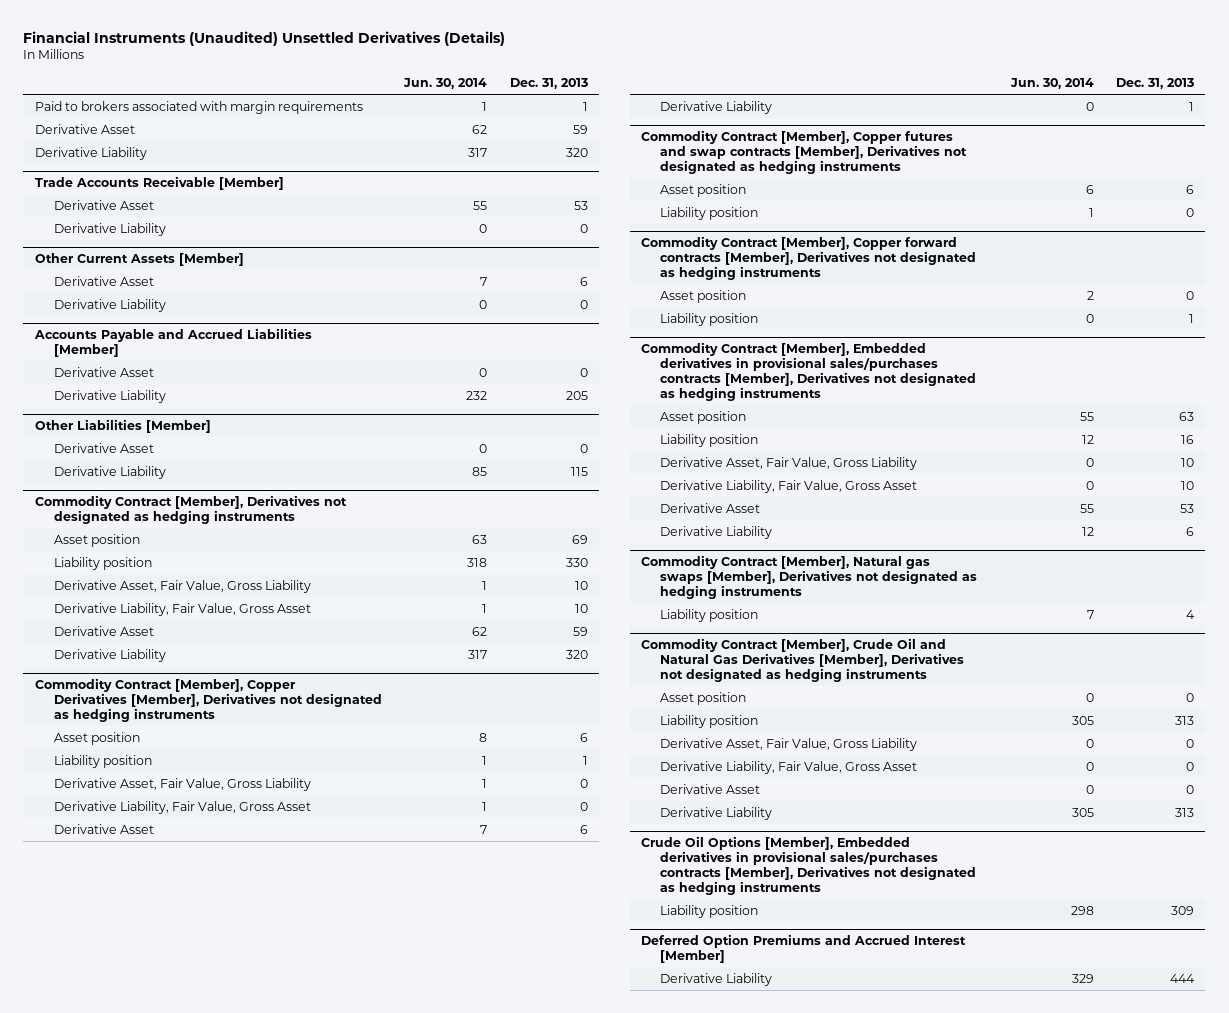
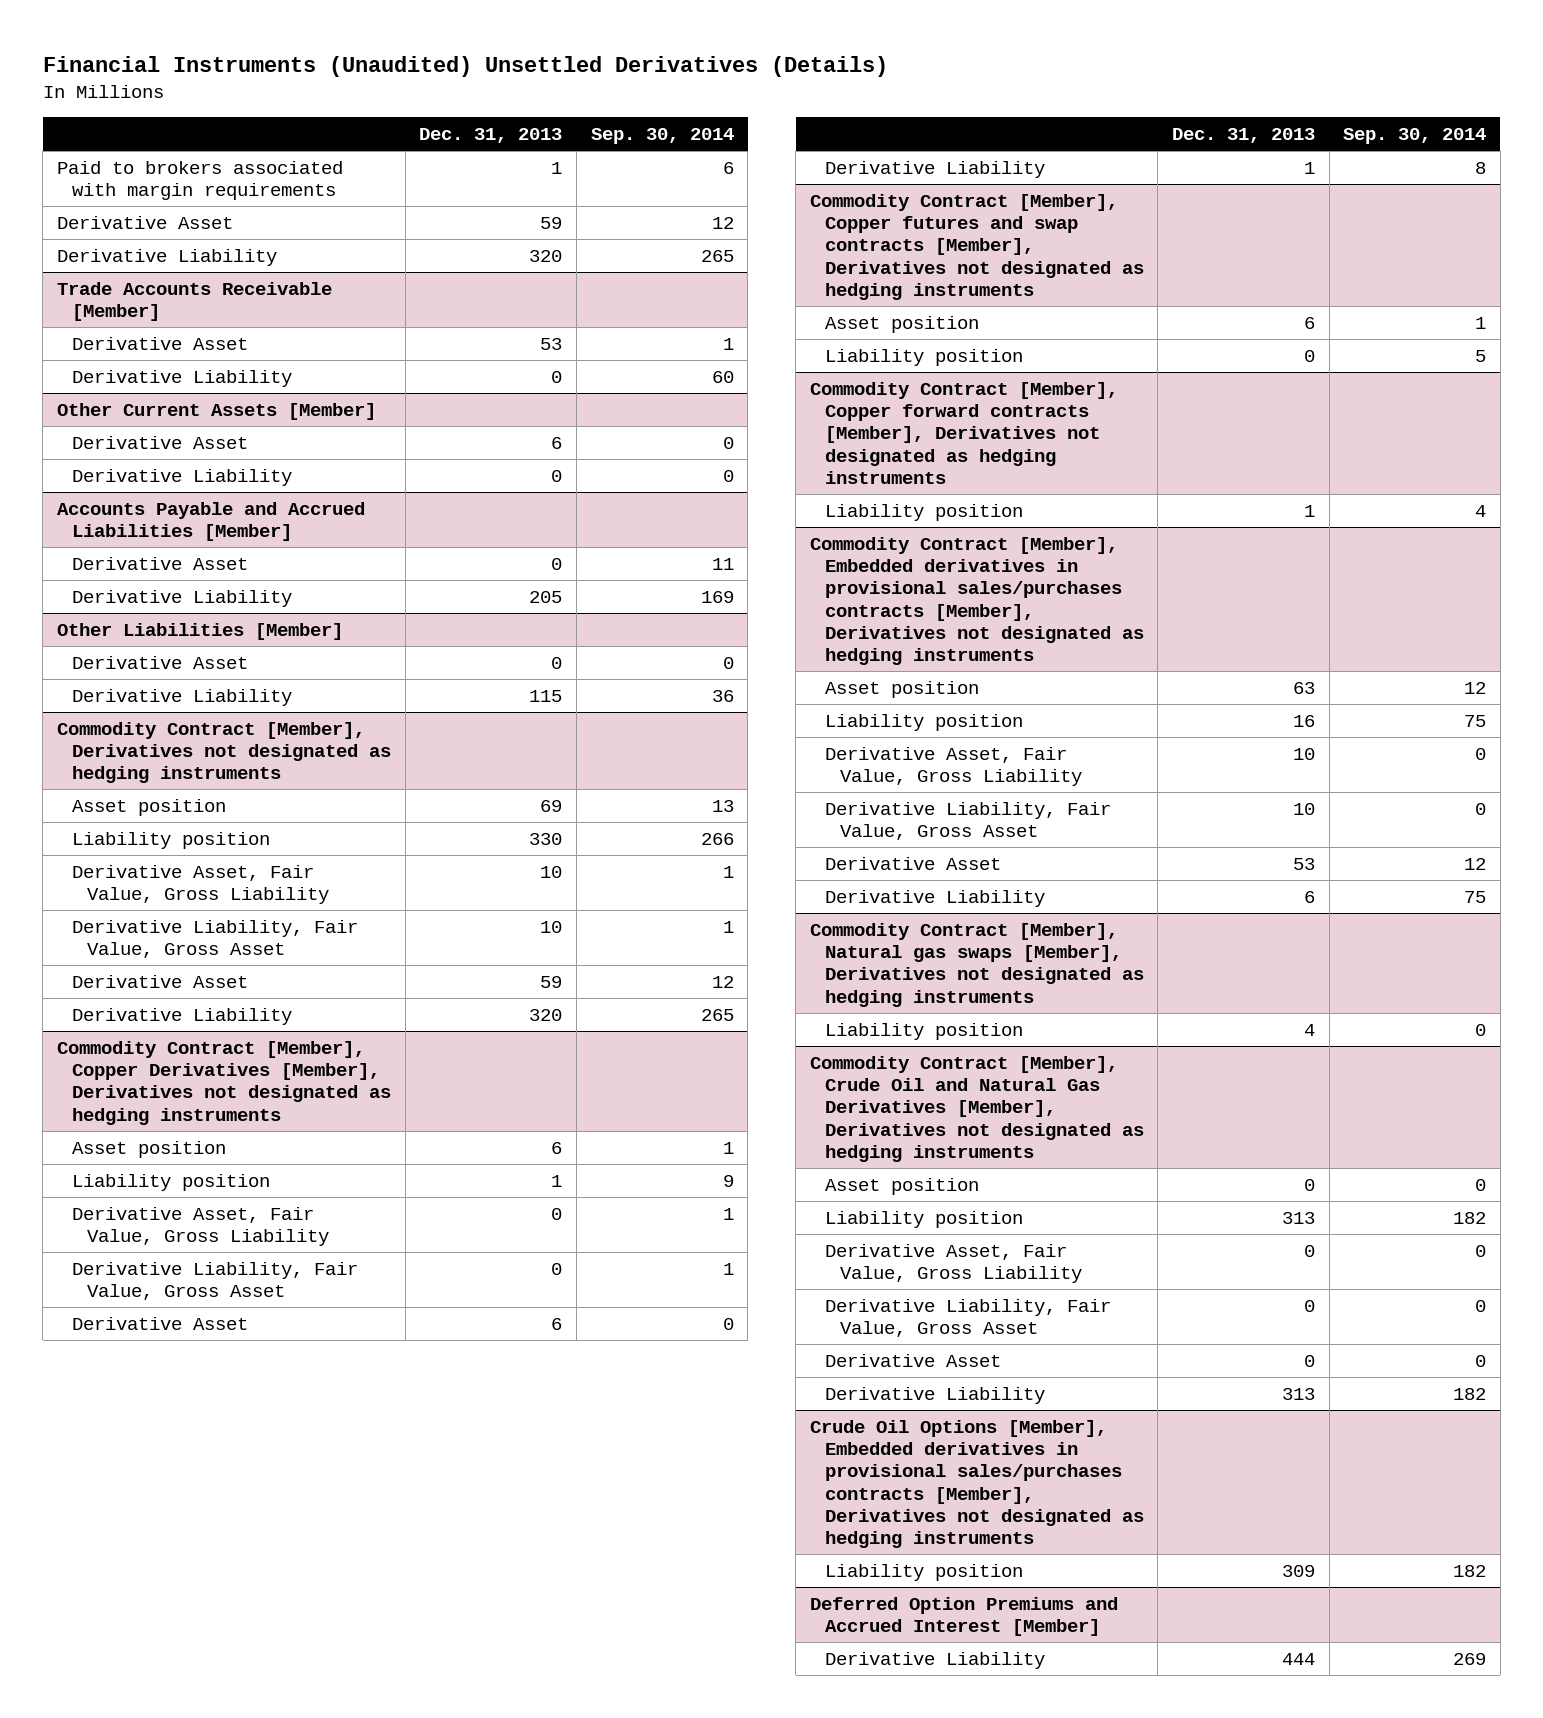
- | Jun. 30, 2014 | Dec. 31, 2013
+ | Dec. 31, 2013 | Sep. 30, 2014
@ Commodity Contract [Member], Copper forward contracts [Member], Derivatives not designated as hedging instruments
- Asset position | 2 | 0

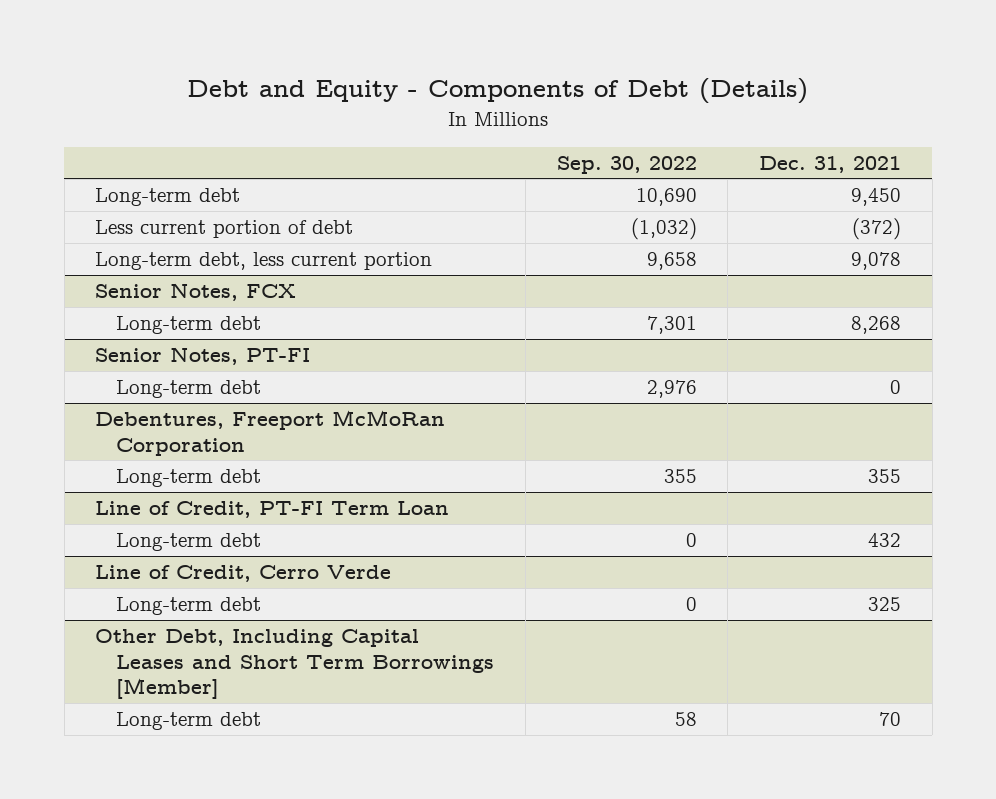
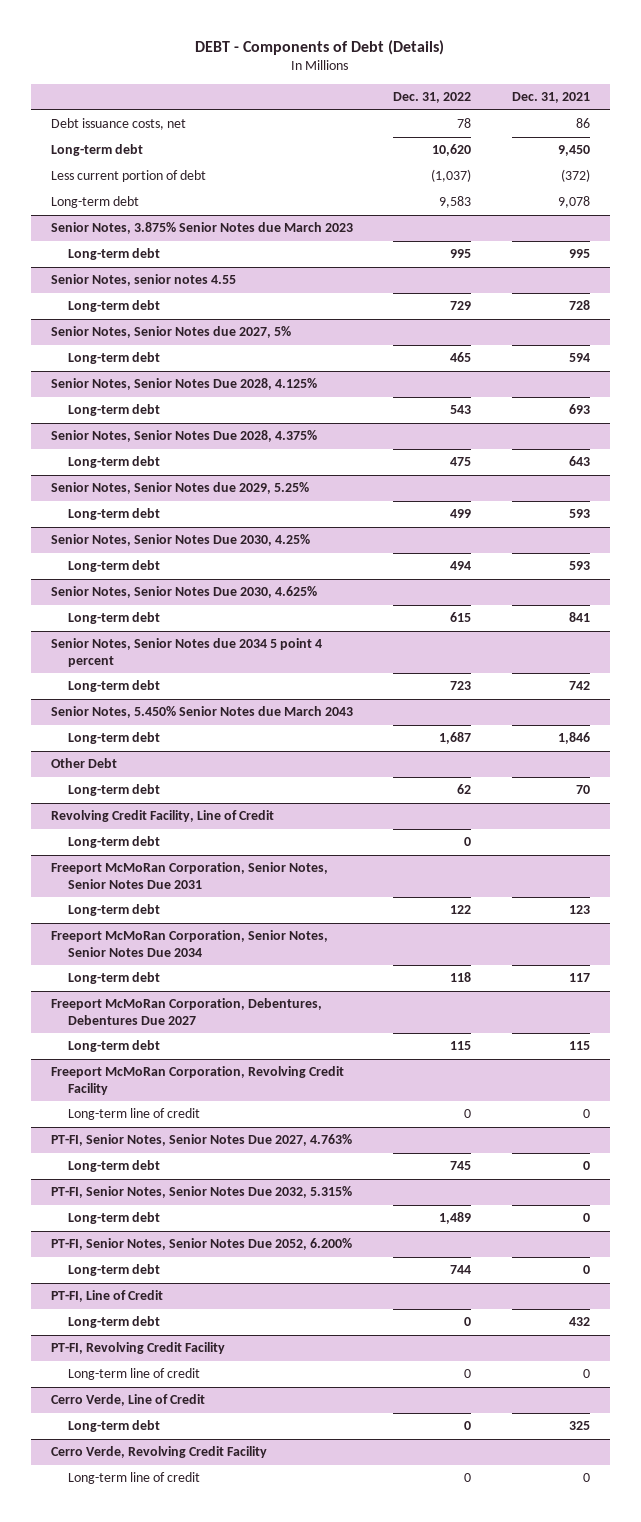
- Debt and Equity - Components of Debt (Details)
+ DEBT - Components of Debt (Details)
- | Sep. 30, 2022 | Dec. 31, 2021
+ | Dec. 31, 2022 | Dec. 31, 2021
+ Debt issuance costs, net | 78 | 86
- Long-term debt, less current portion | 9,658 | 9,078
- Senior Notes, FCX
- Long-term debt | 7,301 | 8,268
- Senior Notes, PT-FI
+ Long-term debt | 9,583 | 9,078
+ Senior Notes, 3.875% Senior Notes due March 2023
+ Long-term debt | 995 | 995
+ Senior Notes, senior notes 4.55
+ Long-term debt | 729 | 728
+ Senior Notes, Senior Notes due 2027, 5%
+ Long-term debt | 465 | 594
+ Senior Notes, Senior Notes Due 2028, 4.125%
+ Long-term debt | 543 | 693
+ Senior Notes, Senior Notes Due 2028, 4.375%
+ Long-term debt | 475 | 643
+ Senior Notes, Senior Notes due 2029, 5.25%
+ Long-term debt | 499 | 593
+ Senior Notes, Senior Notes Due 2030, 4.25%
+ Long-term debt | 494 | 593
+ Senior Notes, Senior Notes Due 2030, 4.625%
+ Long-term debt | 615 | 841
+ Senior Notes, Senior Notes due 2034 5 point 4 percent
+ Long-term debt | 723 | 742
+ Senior Notes, 5.450% Senior Notes due March 2043
+ Long-term debt | 1,687 | 1,846
+ Other Debt
+ Long-term debt | 62 | 70
+ Revolving Credit Facility, Line of Credit
+ Long-term debt | 0 |
+ Freeport McMoRan Corporation, Senior Notes, Senior Notes Due 2031
+ Long-term debt | 122 | 123
+ Freeport McMoRan Corporation, Senior Notes, Senior Notes Due 2034
+ Long-term debt | 118 | 117
+ Freeport McMoRan Corporation, Debentures, Debentures Due 2027
+ Long-term debt | 115 | 115
+ Freeport McMoRan Corporation, Revolving Credit Facility
+ Long-term line of credit | 0 | 0
+ PT-FI, Senior Notes, Senior Notes Due 2027, 4.763%
- Debentures, Freeport McMoRan Corporation
- Long-term debt | 355 | 355
- Line of Credit, PT-FI Term Loan
+ PT-FI, Senior Notes, Senior Notes Due 2032, 5.315%
+ Long-term debt | 1,489 | 0
+ PT-FI, Senior Notes, Senior Notes Due 2052, 6.200%
+ Long-term debt | 744 | 0
+ PT-FI, Line of Credit
- Line of Credit, Cerro Verde
+ PT-FI, Revolving Credit Facility
+ Long-term line of credit | 0 | 0
+ Cerro Verde, Line of Credit
- Other Debt, Including Capital Leases and Short Term Borrowings [Member]
- Long-term debt | 58 | 70
+ Cerro Verde, Revolving Credit Facility
+ Long-term line of credit | 0 | 0

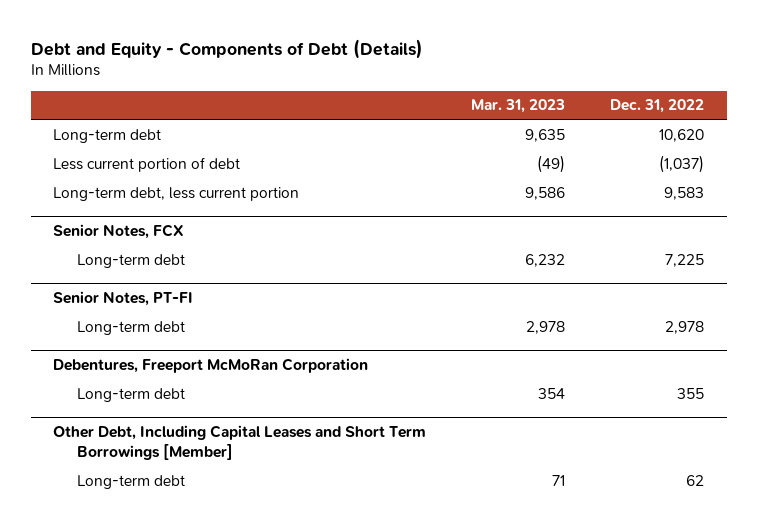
- DEBT - Components of Debt (Details)
+ Debt and Equity - Components of Debt (Details)
- | Dec. 31, 2022 | Dec. 31, 2021
+ | Mar. 31, 2023 | Dec. 31, 2022
- Debt issuance costs, net | 78 | 86
- Long-term debt | 9,583 | 9,078
- Senior Notes, 3.875% Senior Notes due March 2023
- Long-term debt | 995 | 995
- Senior Notes, senior notes 4.55
- Long-term debt | 729 | 728
- Senior Notes, Senior Notes due 2027, 5%
- Long-term debt | 465 | 594
- Senior Notes, Senior Notes Due 2028, 4.125%
- Long-term debt | 543 | 693
- Senior Notes, Senior Notes Due 2028, 4.375%
- Long-term debt | 475 | 643
- Senior Notes, Senior Notes due 2029, 5.25%
- Long-term debt | 499 | 593
- Senior Notes, Senior Notes Due 2030, 4.25%
- Long-term debt | 494 | 593
- Senior Notes, Senior Notes Due 2030, 4.625%
- Long-term debt | 615 | 841
- Senior Notes, Senior Notes due 2034 5 point 4 percent
- Long-term debt | 723 | 742
- Senior Notes, 5.450% Senior Notes due March 2043
- Long-term debt | 1,687 | 1,846
- Other Debt
+ Long-term debt, less current portion | 9,586 | 9,583
+ Senior Notes, FCX
+ Long-term debt | 6,232 | 7,225
+ Senior Notes, PT-FI
+ Long-term debt | 2,978 | 2,978
+ Debentures, Freeport McMoRan Corporation
+ Long-term debt | 354 | 355
+ Other Debt, Including Capital Leases and Short Term Borrowings [Member]
- Revolving Credit Facility, Line of Credit
- Long-term debt | 0 |
- Freeport McMoRan Corporation, Senior Notes, Senior Notes Due 2031
- Long-term debt | 122 | 123
- Freeport McMoRan Corporation, Senior Notes, Senior Notes Due 2034
- Long-term debt | 118 | 117
- Freeport McMoRan Corporation, Debentures, Debentures Due 2027
- Long-term debt | 115 | 115
- Freeport McMoRan Corporation, Revolving Credit Facility
- Long-term line of credit | 0 | 0
- PT-FI, Senior Notes, Senior Notes Due 2027, 4.763%
- Long-term debt | 745 | 0
- PT-FI, Senior Notes, Senior Notes Due 2032, 5.315%
- Long-term debt | 1,489 | 0
- PT-FI, Senior Notes, Senior Notes Due 2052, 6.200%
- Long-term debt | 744 | 0
- PT-FI, Line of Credit
- Long-term debt | 0 | 432
- PT-FI, Revolving Credit Facility
- Long-term line of credit | 0 | 0
- Cerro Verde, Line of Credit
- Long-term debt | 0 | 325
- Cerro Verde, Revolving Credit Facility
- Long-term line of credit | 0 | 0

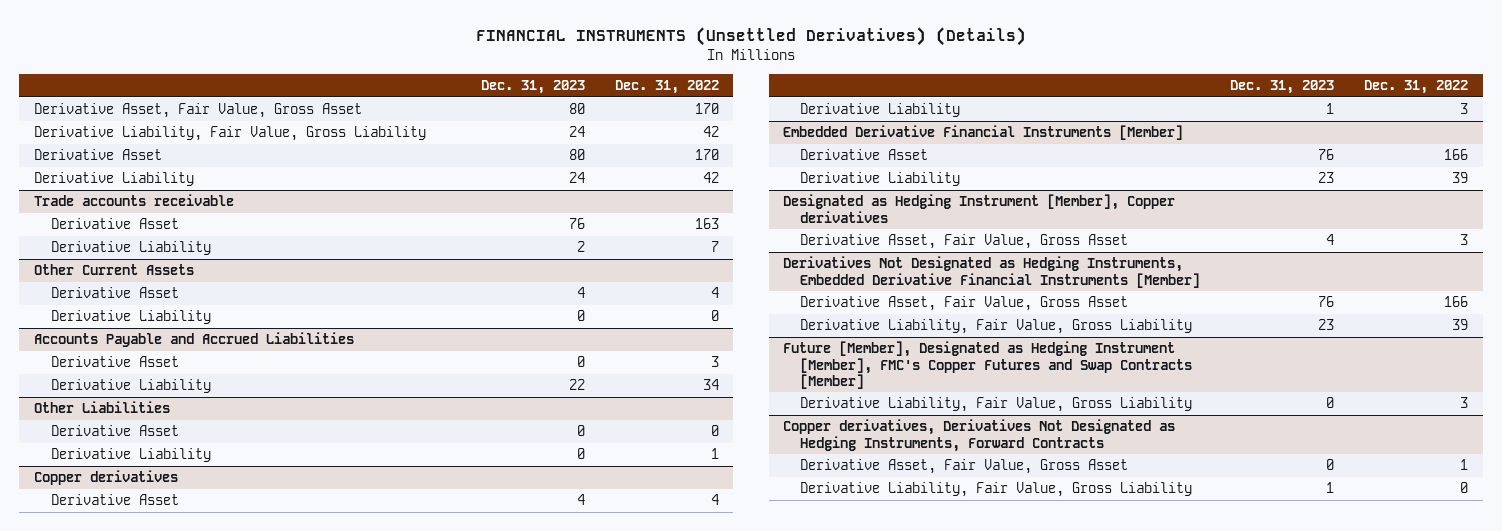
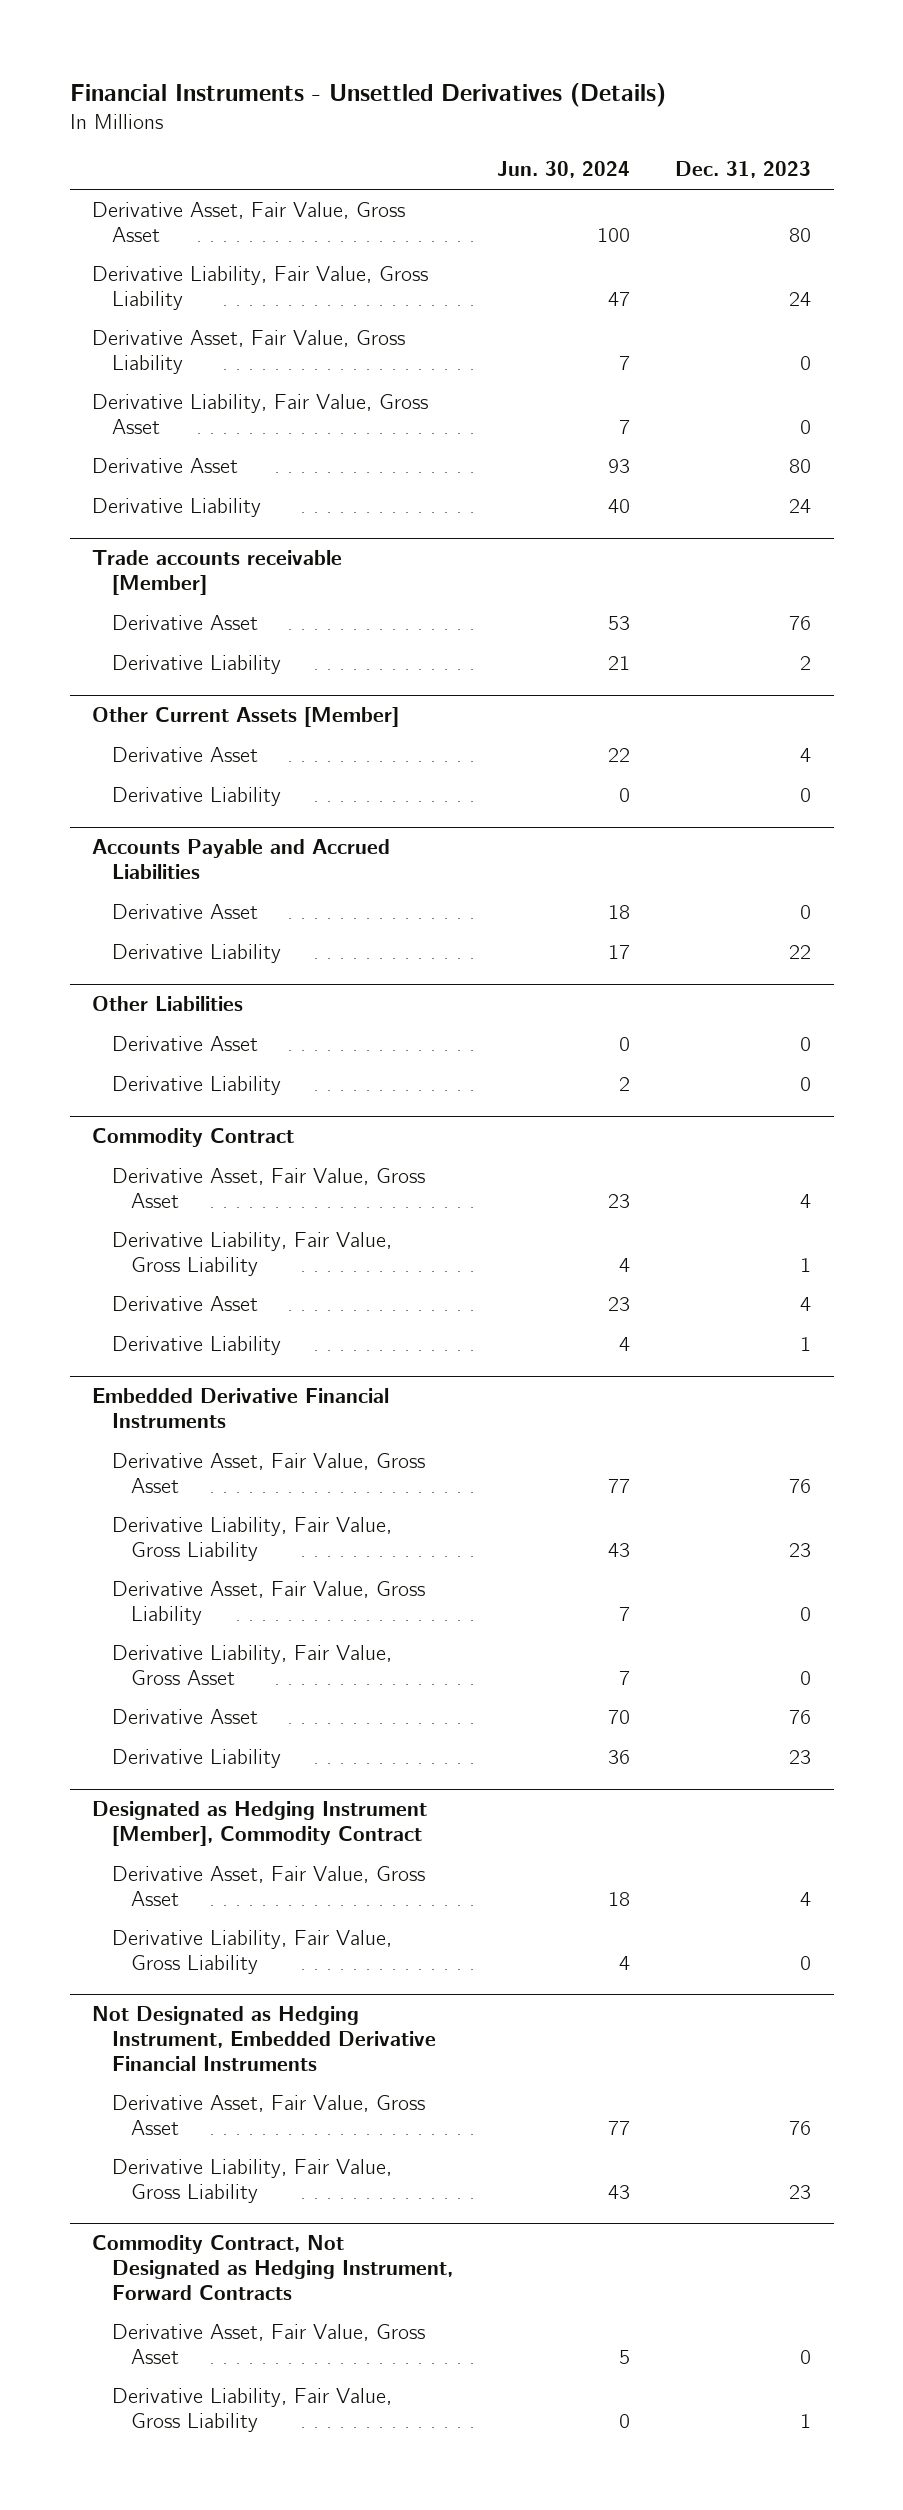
- FINANCIAL INSTRUMENTS (Unsettled Derivatives) (Details)
+ Financial Instruments - Unsettled Derivatives (Details)
- | Dec. 31, 2023 | Dec. 31, 2022
+ | Jun. 30, 2024 | Dec. 31, 2023
+ Derivative Asset, Fair Value, Gross Liability | 7 | 0
+ Derivative Liability, Fair Value, Gross Asset | 7 | 0
- Trade accounts receivable
+ Trade accounts receivable [Member]
- Other Current Assets
+ Other Current Assets [Member]
- Copper derivatives
+ Commodity Contract
+ Derivative Asset, Fair Value, Gross Asset | 23 | 4
+ Derivative Liability, Fair Value, Gross Liability | 4 | 1
- Embedded Derivative Financial Instruments [Member]
+ Embedded Derivative Financial Instruments
+ Derivative Asset, Fair Value, Gross Asset | 77 | 76
+ Derivative Liability, Fair Value, Gross Liability | 43 | 23
+ Derivative Asset, Fair Value, Gross Liability | 7 | 0
+ Derivative Liability, Fair Value, Gross Asset | 7 | 0
- Designated as Hedging Instrument [Member], Copper derivatives
+ Designated as Hedging Instrument [Member], Commodity Contract
- Derivatives Not Designated as Hedging Instruments, Embedded Derivative Financial Instruments [Member]
+ Derivative Liability, Fair Value, Gross Liability | 4 | 0
+ Not Designated as Hedging Instrument, Embedded Derivative Financial Instruments
- Future [Member], Designated as Hedging Instrument [Member], FMC's Copper Futures and Swap Contracts [Member]
- Derivative Liability, Fair Value, Gross Liability | 0 | 3
- Copper derivatives, Derivatives Not Designated as Hedging Instruments, Forward Contracts
+ Commodity Contract, Not Designated as Hedging Instrument, Forward Contracts

